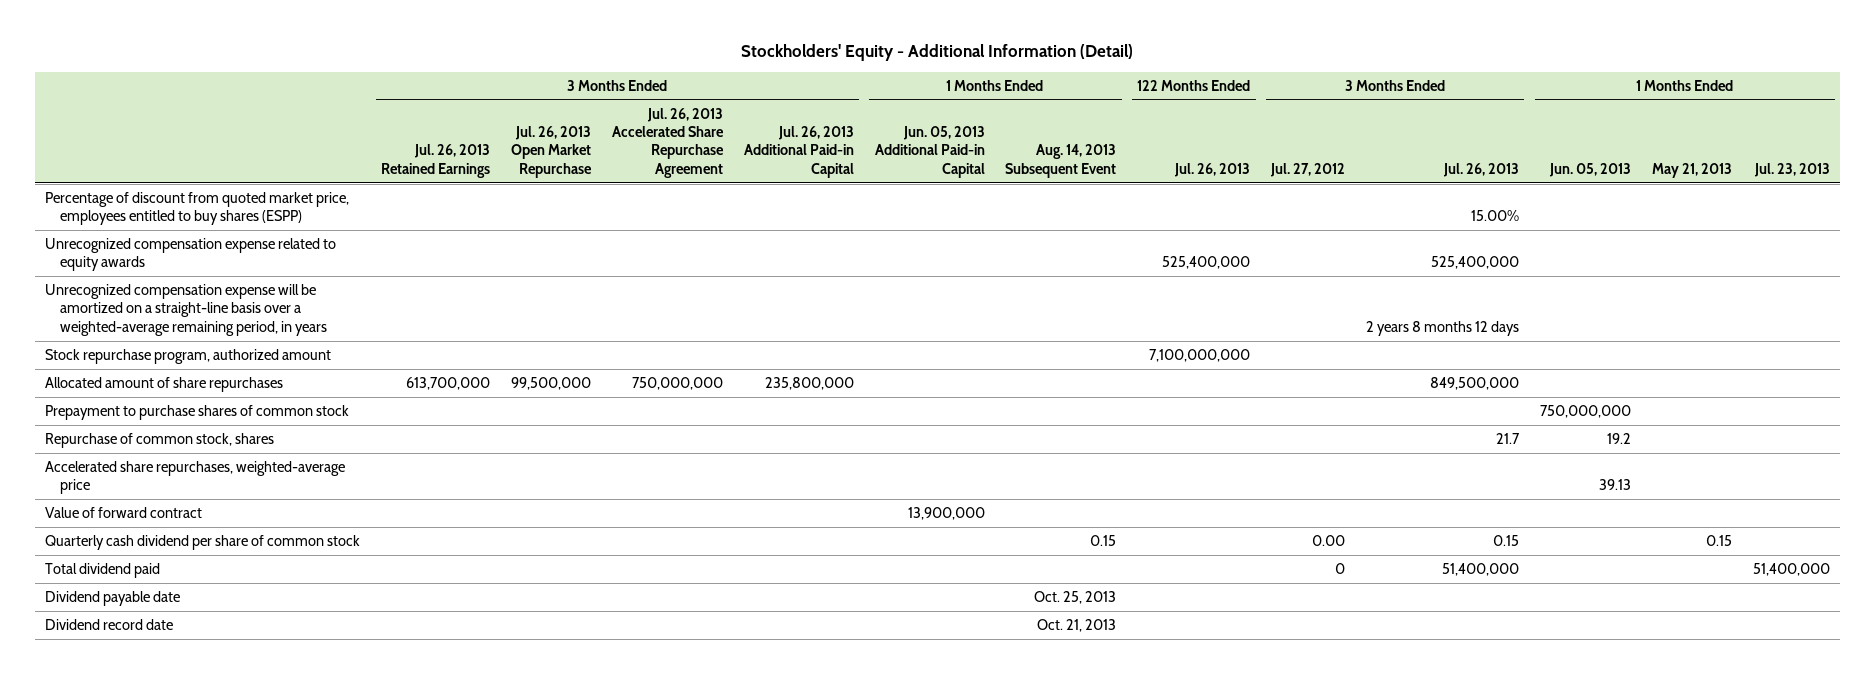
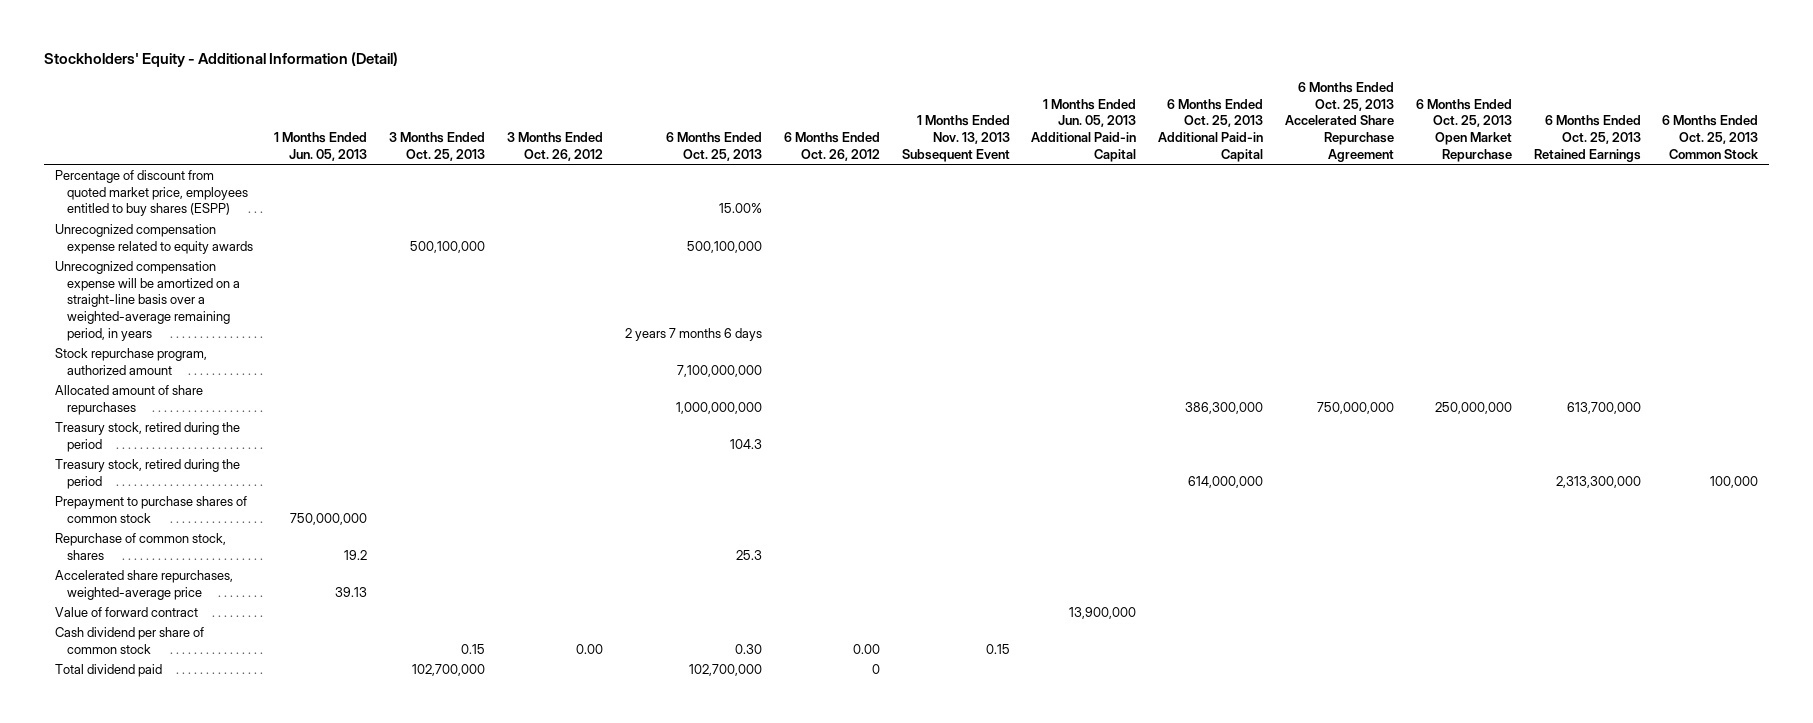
- | 3 Months Ended Jul. 26, 2013 Retained Earnings | 3 Months Ended Jul. 26, 2013 Open Market Repurchase | 3 Months Ended Jul. 26, 2013 Accelerated Share Repurchase Agreement | 3 Months Ended Jul. 26, 2013 Additional Paid-in Capital | 1 Months Ended Jun. 05, 2013 Additional Paid-in Capital | 1 Months Ended Aug. 14, 2013 Subsequent Event | 122 Months Ended Jul. 26, 2013 | 3 Months Ended Jul. 27, 2012 | 3 Months Ended Jul. 26, 2013 | 1 Months Ended Jun. 05, 2013 | 1 Months Ended May 21, 2013 | 1 Months Ended Jul. 23, 2013
+ | 1 Months Ended Jun. 05, 2013 | 3 Months Ended Oct. 25, 2013 | 3 Months Ended Oct. 26, 2012 | 6 Months Ended Oct. 25, 2013 | 6 Months Ended Oct. 26, 2012 | 1 Months Ended Nov. 13, 2013 Subsequent Event | 1 Months Ended Jun. 05, 2013 Additional Paid-in Capital | 6 Months Ended Oct. 25, 2013 Additional Paid-in Capital | 6 Months Ended Oct. 25, 2013 Accelerated Share Repurchase Agreement | 6 Months Ended Oct. 25, 2013 Open Market Repurchase | 6 Months Ended Oct. 25, 2013 Retained Earnings | 6 Months Ended Oct. 25, 2013 Common Stock
+ Treasury stock, retired during the period | | | | 104.3 | | | | | | | |
+ Treasury stock, retired during the period | | | | | | | | 614,000,000 | | | 2,313,300,000 | 100,000
- Quarterly cash dividend per share of common stock | | | | | | 0.15 | | 0.00 | 0.15 | | 0.15 |
+ Cash dividend per share of common stock | | 0.15 | 0.00 | 0.30 | 0.00 | 0.15 | | | | | |
- Dividend payable date | | | | | | Oct. 25, 2013 | | | | | |
- Dividend record date | | | | | | Oct. 21, 2013 | | | | | |

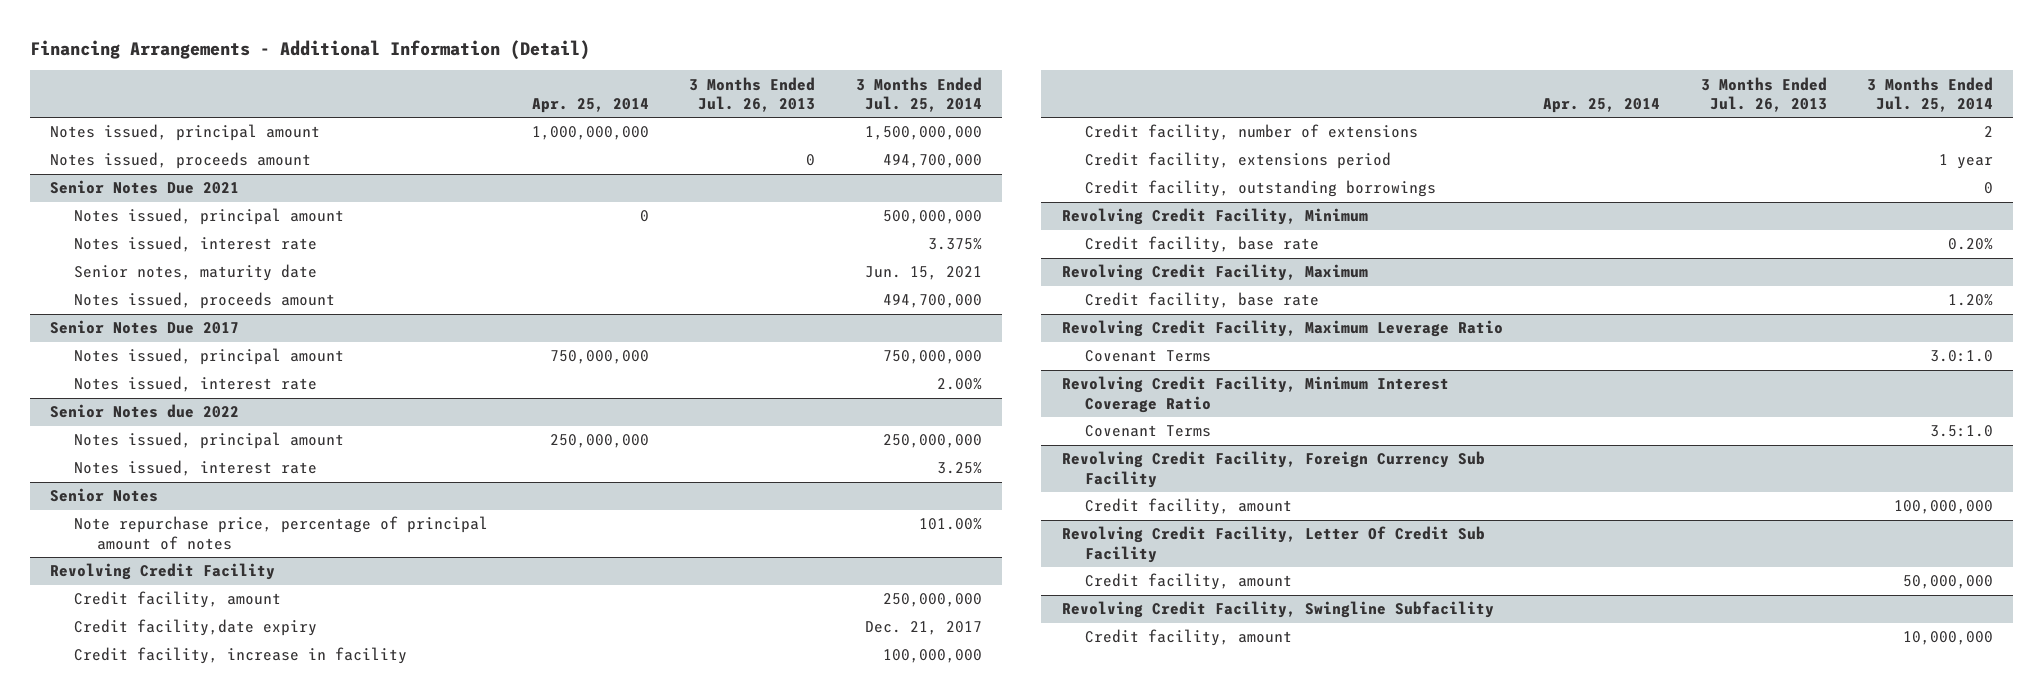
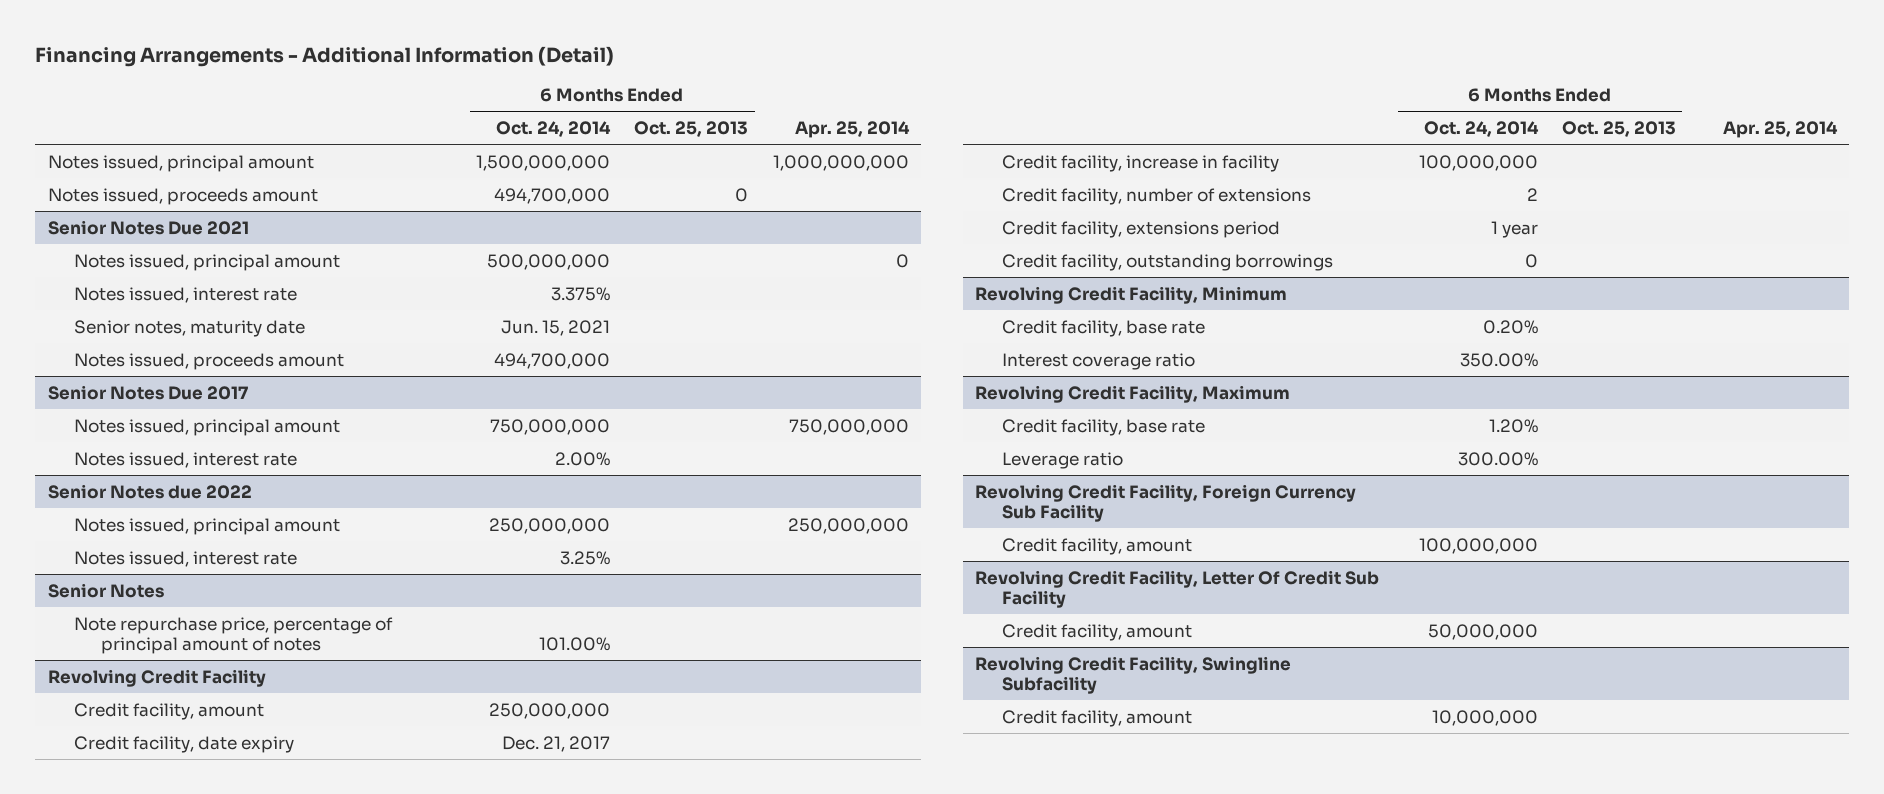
- | Apr. 25, 2014 | 3 Months Ended Jul. 26, 2013 | 3 Months Ended Jul. 25, 2014
+ | 6 Months Ended Oct. 24, 2014 | 6 Months Ended Oct. 25, 2013 | Apr. 25, 2014
@ Revolving Credit Facility
- Credit facility,date expiry | | | Dec. 21, 2017
+ Credit facility, date expiry | Dec. 21, 2017 | |
@ Revolving Credit Facility, Minimum
+ Interest coverage ratio | 350.00% | |
- Revolving Credit Facility, Maximum Leverage Ratio
- Covenant Terms | | | 3.0:1.0
- Revolving Credit Facility, Minimum Interest Coverage Ratio
- Covenant Terms | | | 3.5:1.0
@ Revolving Credit Facility, Maximum
+ Leverage ratio | 300.00% | |

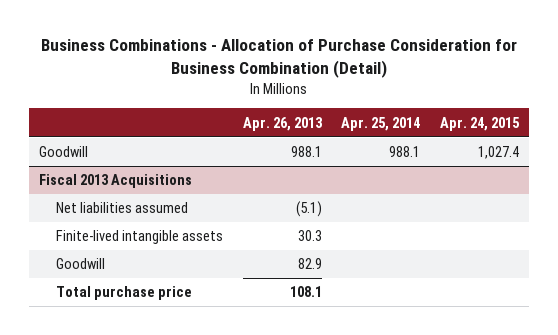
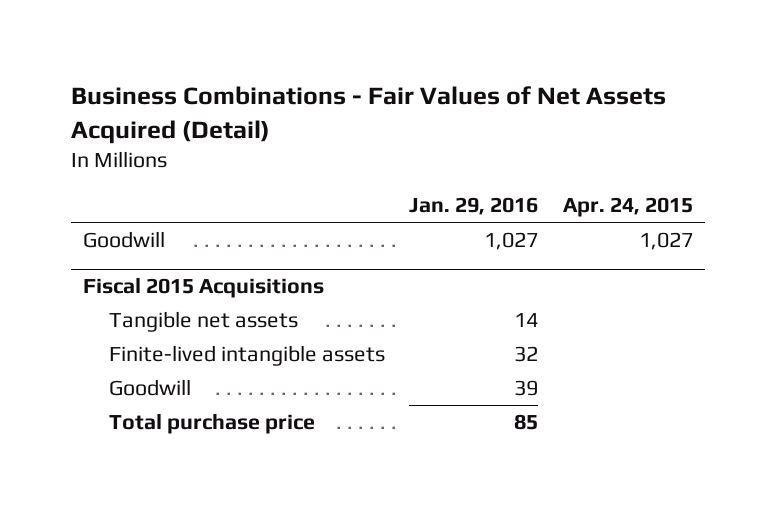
- Business Combinations - Allocation of Purchase Consideration for Business Combination (Detail)
+ Business Combinations - Fair Values of Net Assets Acquired (Detail)
- | Apr. 26, 2013 | Apr. 25, 2014 | Apr. 24, 2015
+ | Jan. 29, 2016 | Apr. 24, 2015
- Goodwill | 988.1 | 988.1 | 1,027.4
- Fiscal 2013 Acquisitions
- Net liabilities assumed | (5.1) | |
- Finite-lived intangible assets | 30.3 | |
- Goodwill | 82.9 | |
- Total purchase price | 108.1 | |
+ Goodwill | 1,027 | 1,027
+ Fiscal 2015 Acquisitions
+ Tangible net assets | 14 |
+ Finite-lived intangible assets | 32 |
+ Goodwill | 39 |
+ Total purchase price | 85 |

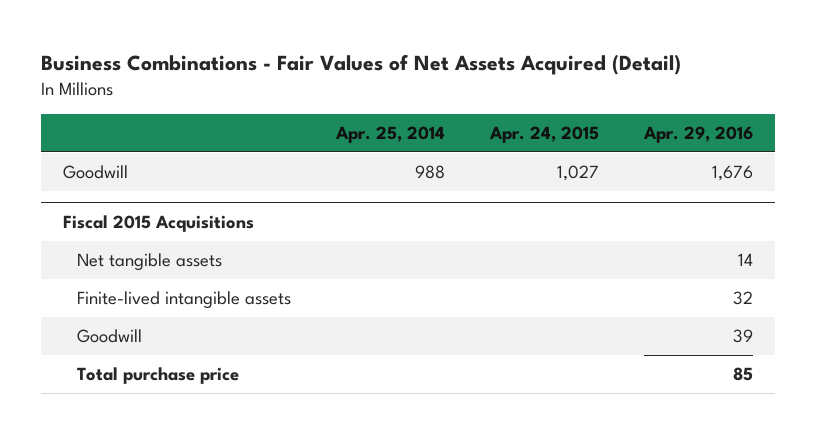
- | Jan. 29, 2016 | Apr. 24, 2015
+ | Apr. 25, 2014 | Apr. 24, 2015 | Apr. 29, 2016
@ Fiscal 2015 Acquisitions
- Tangible net assets | 14 |
+ Net tangible assets | | | 14

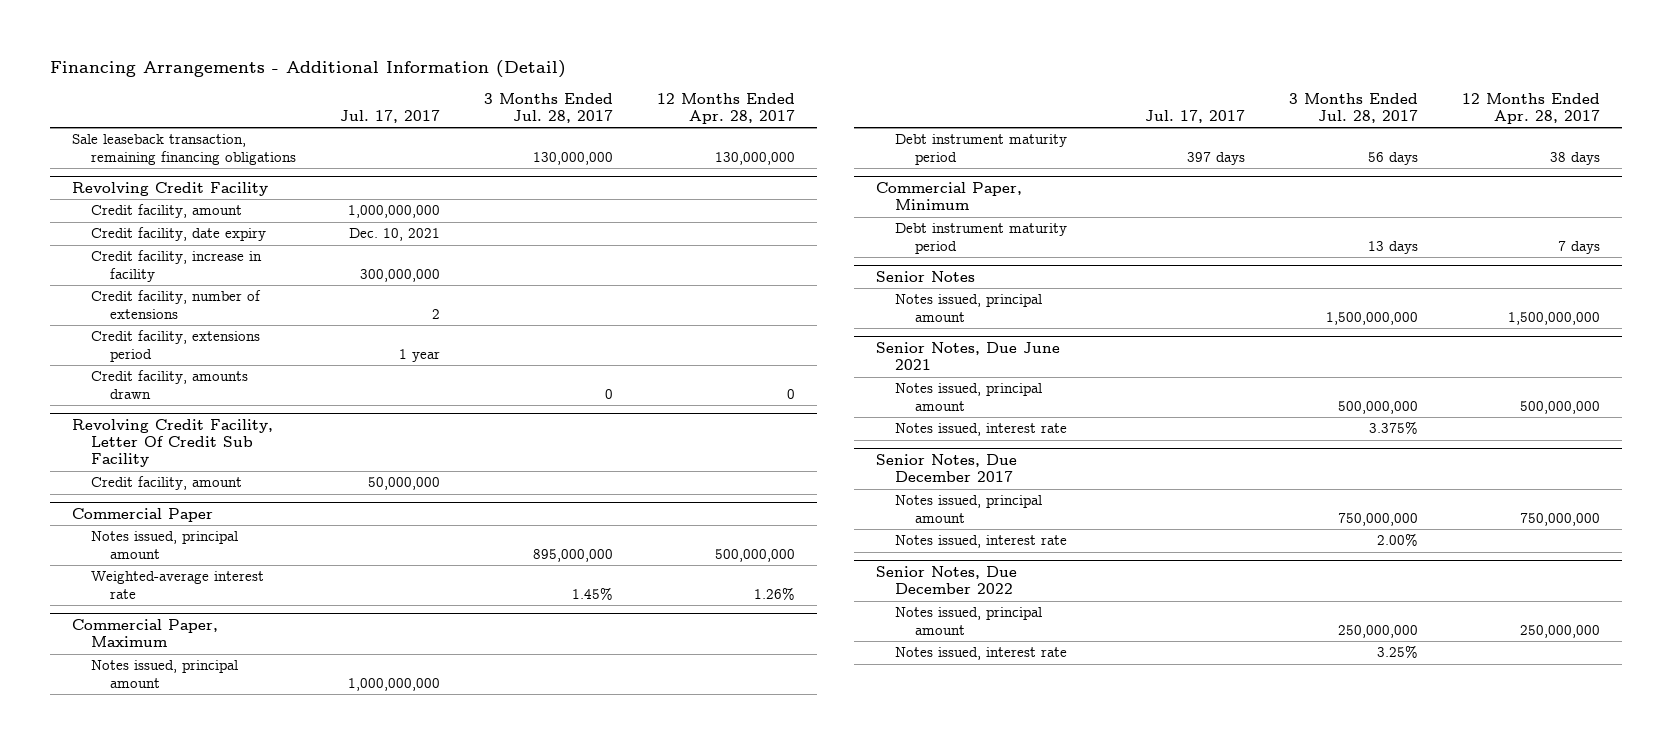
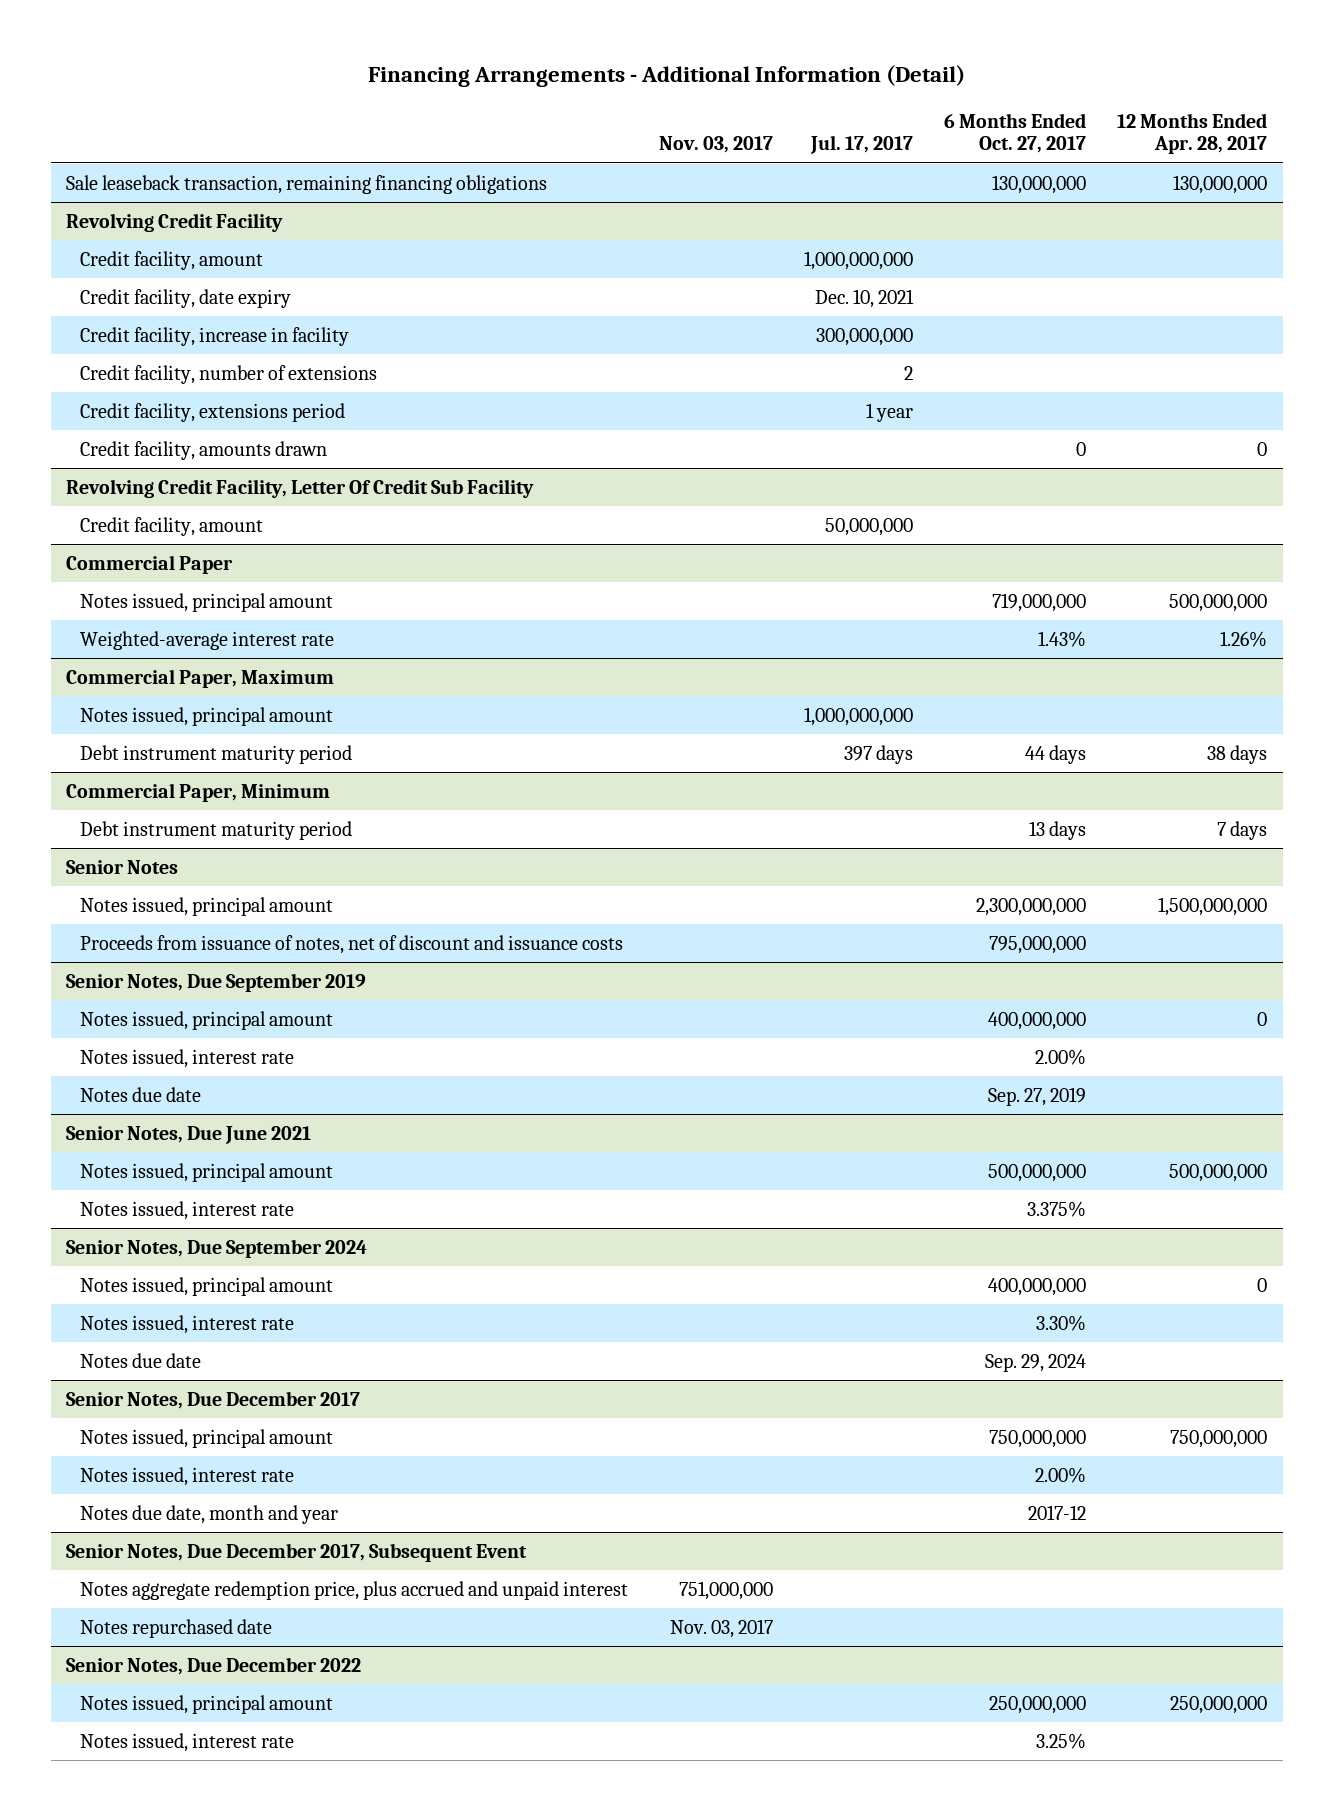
- | Jul. 17, 2017 | 3 Months Ended Jul. 28, 2017 | 12 Months Ended Apr. 28, 2017
+ | Nov. 03, 2017 | Jul. 17, 2017 | 6 Months Ended Oct. 27, 2017 | 12 Months Ended Apr. 28, 2017
@ Senior Notes
+ Proceeds from issuance of notes, net of discount and issuance costs | | | 795,000,000 |
+ Senior Notes, Due September 2019
+ Notes issued, principal amount | | | 400,000,000 | 0
+ Notes issued, interest rate | | | 2.00% |
+ Notes due date | | | Sep. 27, 2019 |
+ Senior Notes, Due September 2024
+ Notes issued, principal amount | | | 400,000,000 | 0
+ Notes issued, interest rate | | | 3.30% |
+ Notes due date | | | Sep. 29, 2024 |
@ Senior Notes, Due December 2017
+ Notes due date, month and year | | | 2017-12 |
+ Senior Notes, Due December 2017, Subsequent Event
+ Notes aggregate redemption price, plus accrued and unpaid interest | 751,000,000 | | |
+ Notes repurchased date | Nov. 03, 2017 | | |

